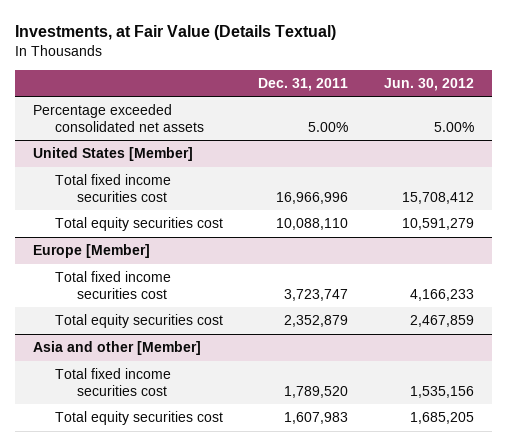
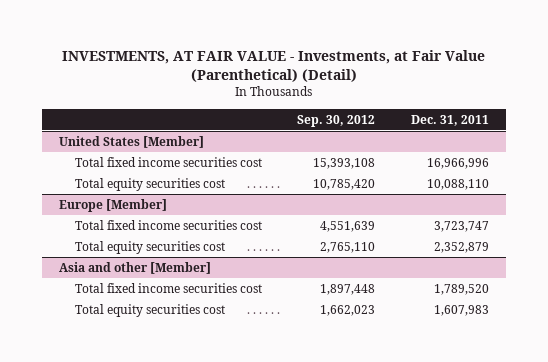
- Investments, at Fair Value (Details Textual)
+ INVESTMENTS, AT FAIR VALUE - Investments, at Fair Value (Parenthetical) (Detail)
- | Dec. 31, 2011 | Jun. 30, 2012
+ | Sep. 30, 2012 | Dec. 31, 2011
- Percentage exceeded consolidated net assets | 5.00% | 5.00%

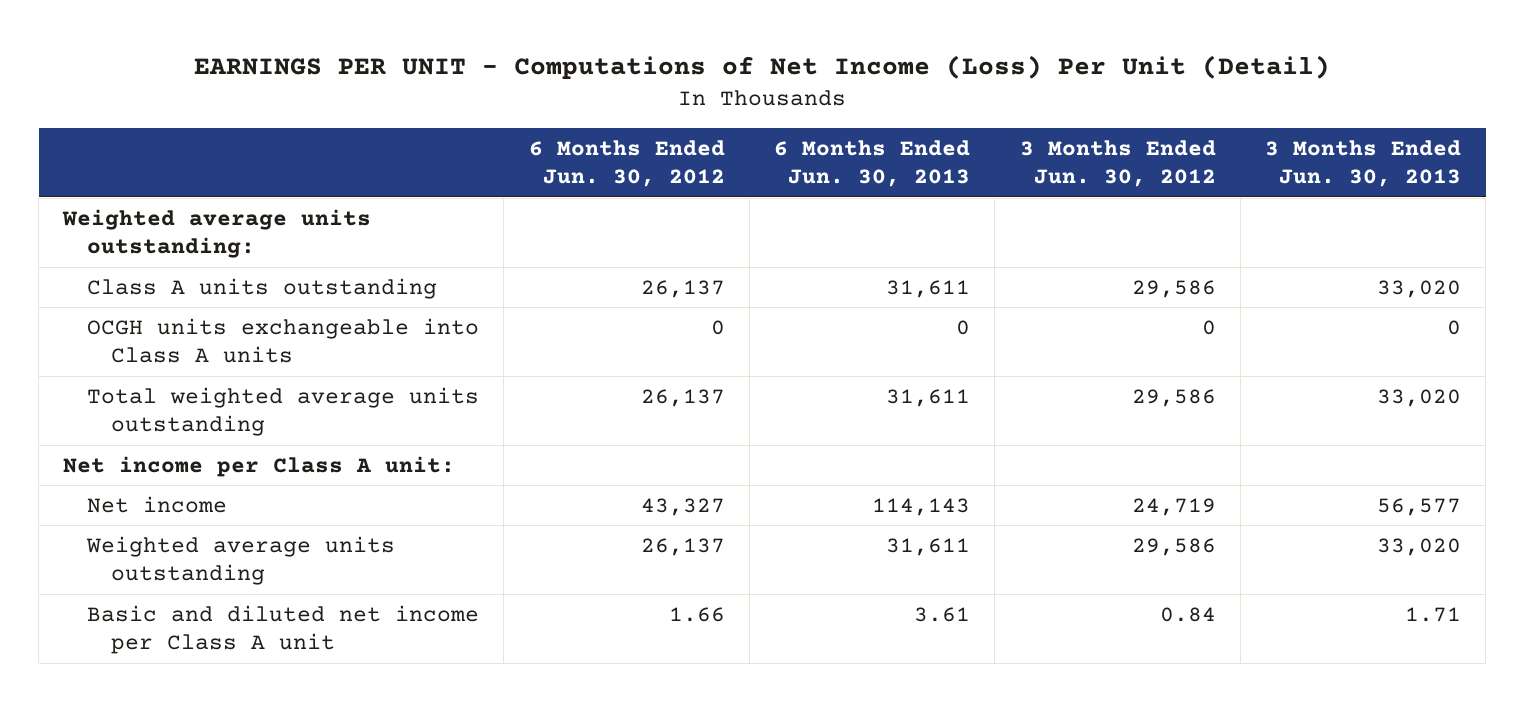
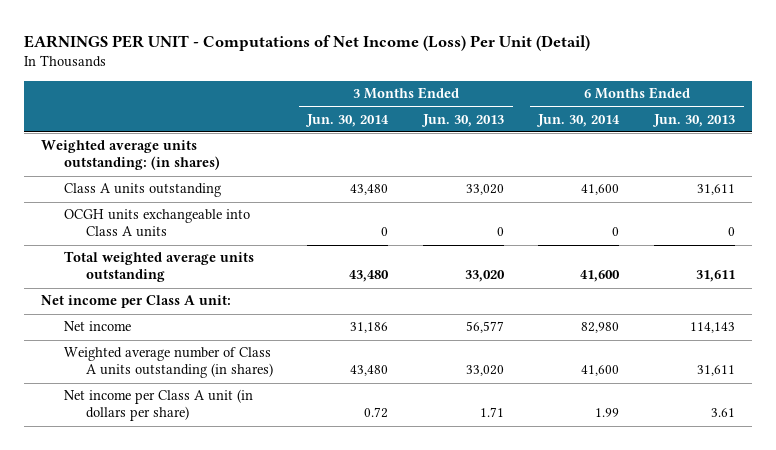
- | 6 Months Ended Jun. 30, 2012 | 6 Months Ended Jun. 30, 2013 | 3 Months Ended Jun. 30, 2012 | 3 Months Ended Jun. 30, 2013
+ | 3 Months Ended Jun. 30, 2014 | 3 Months Ended Jun. 30, 2013 | 6 Months Ended Jun. 30, 2014 | 6 Months Ended Jun. 30, 2013
- Weighted average units outstanding:
+ Weighted average units outstanding: (in shares)
- Weighted average units outstanding | 26,137 | 31,611 | 29,586 | 33,020
- Basic and diluted net income per Class A unit | 1.66 | 3.61 | 0.84 | 1.71
+ Weighted average number of Class A units outstanding (in shares) | 43,480 | 33,020 | 41,600 | 31,611
+ Net income per Class A unit (in dollars per share) | 0.72 | 1.71 | 1.99 | 3.61

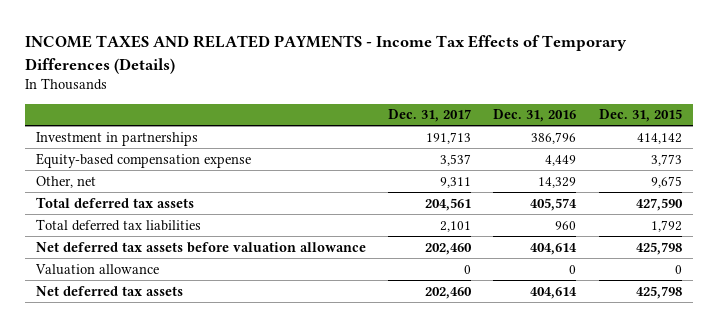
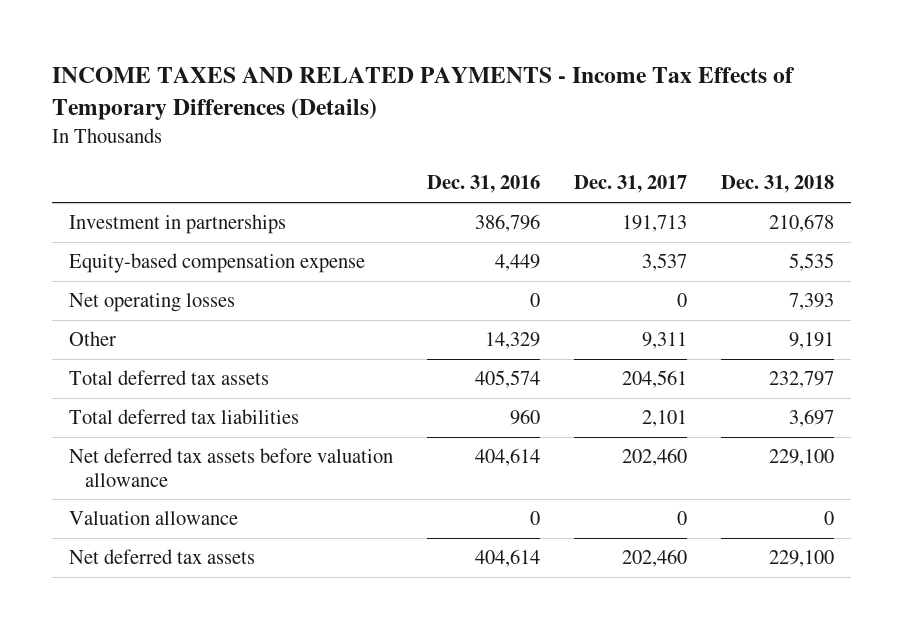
- | Dec. 31, 2017 | Dec. 31, 2016 | Dec. 31, 2015
+ | Dec. 31, 2016 | Dec. 31, 2017 | Dec. 31, 2018
- Other, net | 9,311 | 14,329 | 9,675
+ Net operating losses | 0 | 0 | 7,393
+ Other | 14,329 | 9,311 | 9,191

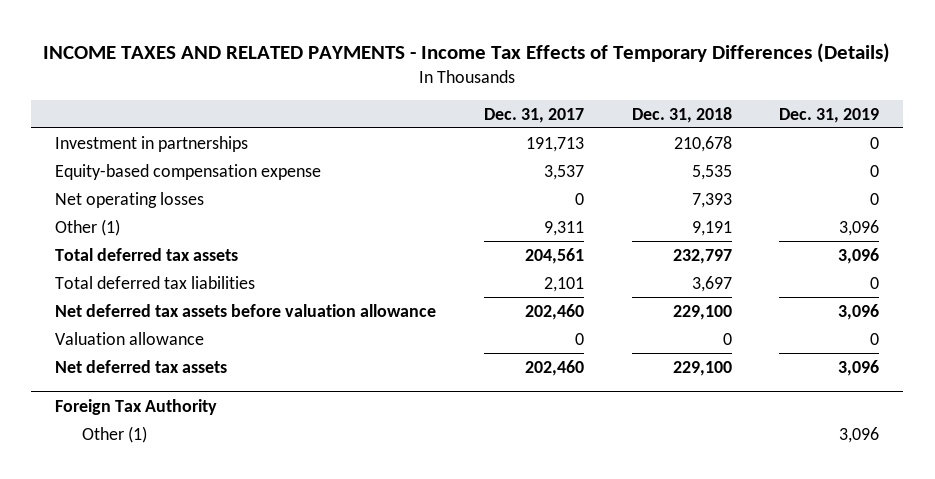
- | Dec. 31, 2016 | Dec. 31, 2017 | Dec. 31, 2018
+ | Dec. 31, 2017 | Dec. 31, 2018 | Dec. 31, 2019
- Other | 14,329 | 9,311 | 9,191
+ Other (1) | 9,311 | 9,191 | 3,096
+ Foreign Tax Authority
+ Other (1) | | | 3,096

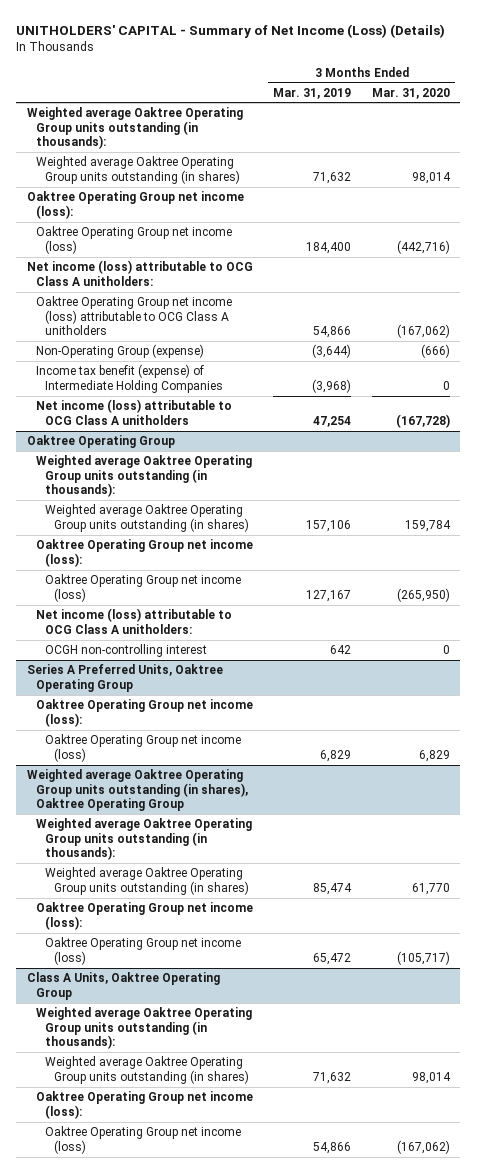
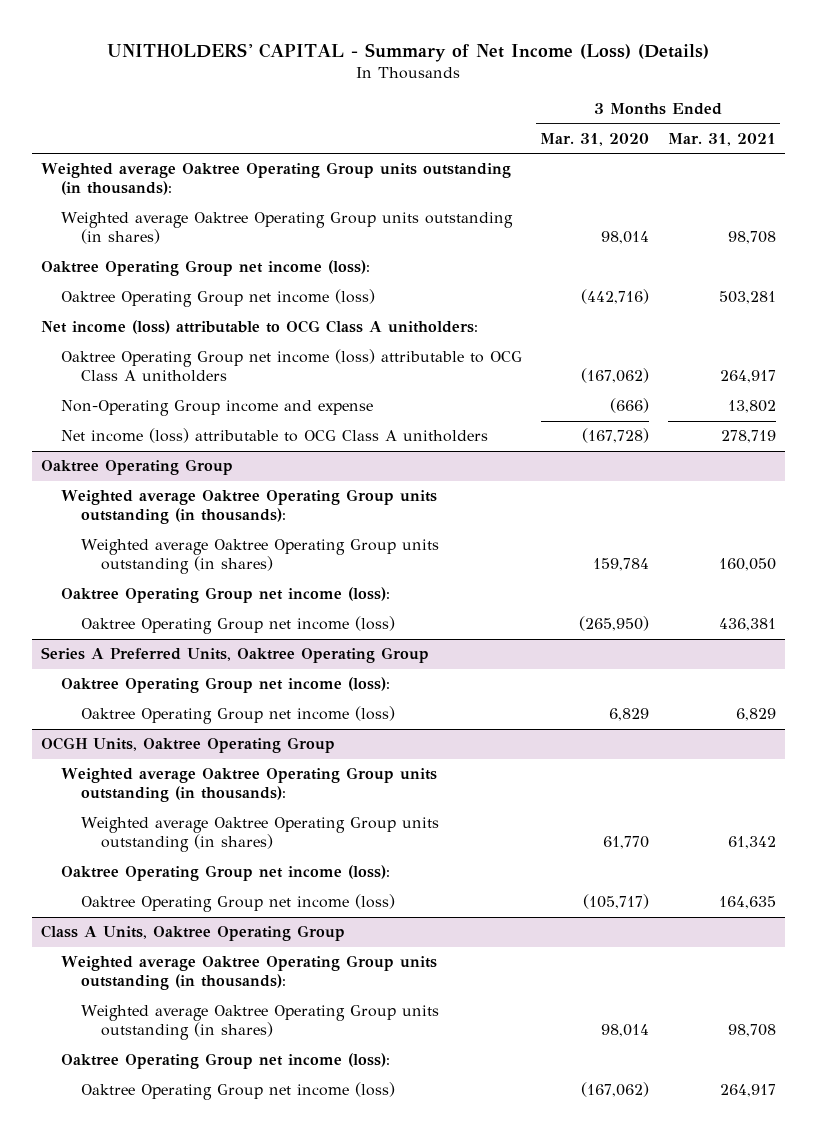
- | 3 Months Ended Mar. 31, 2019 | 3 Months Ended Mar. 31, 2020
+ | 3 Months Ended Mar. 31, 2020 | 3 Months Ended Mar. 31, 2021
- Non-Operating Group (expense) | (3,644) | (666)
- Income tax benefit (expense) of Intermediate Holding Companies | (3,968) | 0
+ Non-Operating Group income and expense | (666) | 13,802
@ Oaktree Operating Group
- Net income (loss) attributable to OCG Class A unitholders:
- OCGH non-controlling interest | 642 | 0
- Weighted average Oaktree Operating Group units outstanding (in shares), Oaktree Operating Group
+ OCGH Units, Oaktree Operating Group

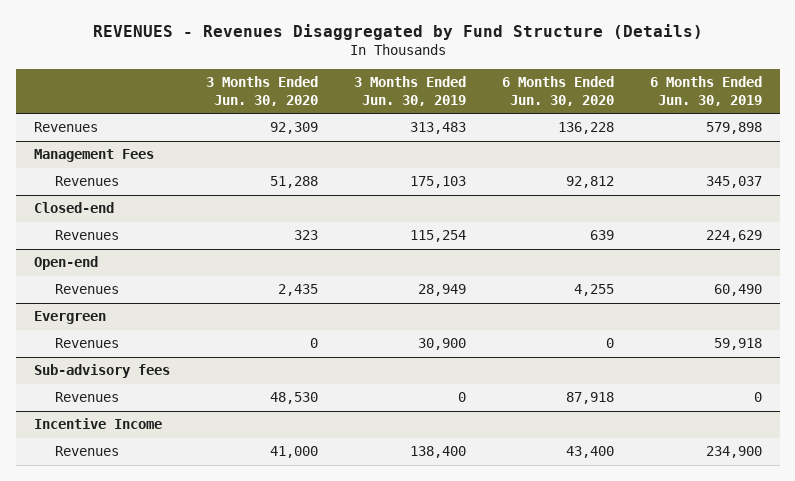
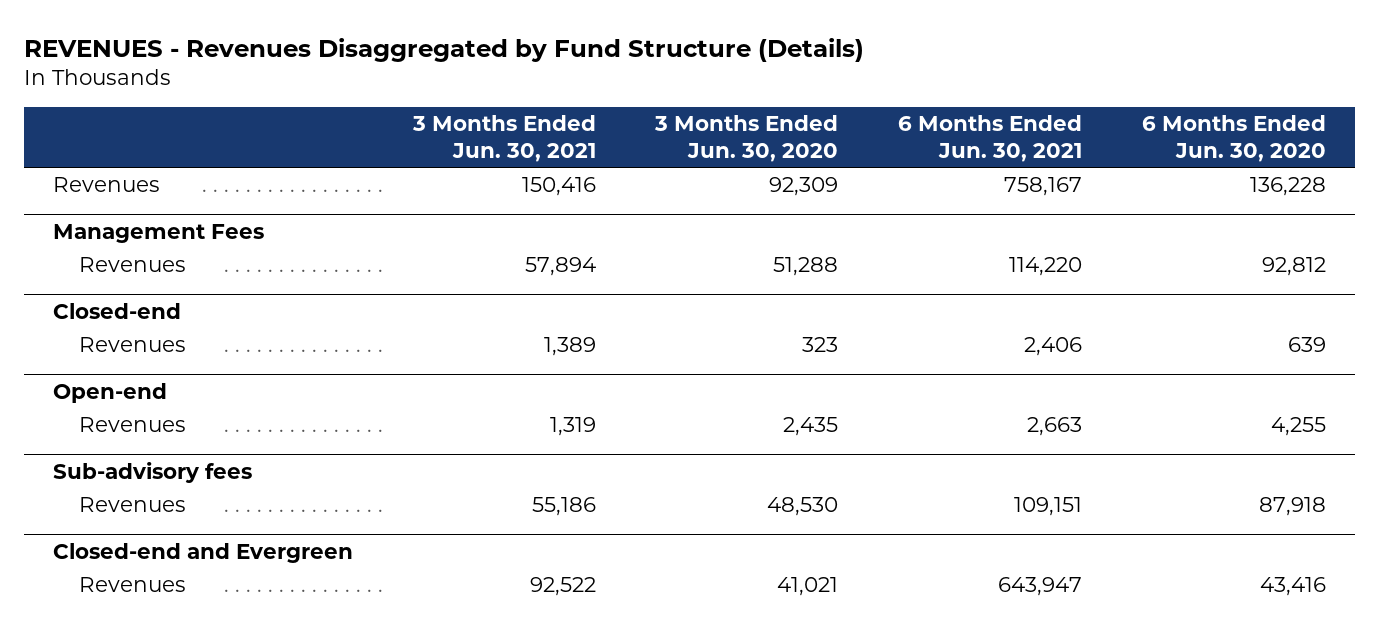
- | 3 Months Ended Jun. 30, 2020 | 3 Months Ended Jun. 30, 2019 | 6 Months Ended Jun. 30, 2020 | 6 Months Ended Jun. 30, 2019
+ | 3 Months Ended Jun. 30, 2021 | 3 Months Ended Jun. 30, 2020 | 6 Months Ended Jun. 30, 2021 | 6 Months Ended Jun. 30, 2020
- Evergreen
- Revenues | 0 | 30,900 | 0 | 59,918
- Incentive Income
- Revenues | 41,000 | 138,400 | 43,400 | 234,900
+ Closed-end and Evergreen
+ Revenues | 92,522 | 41,021 | 643,947 | 43,416

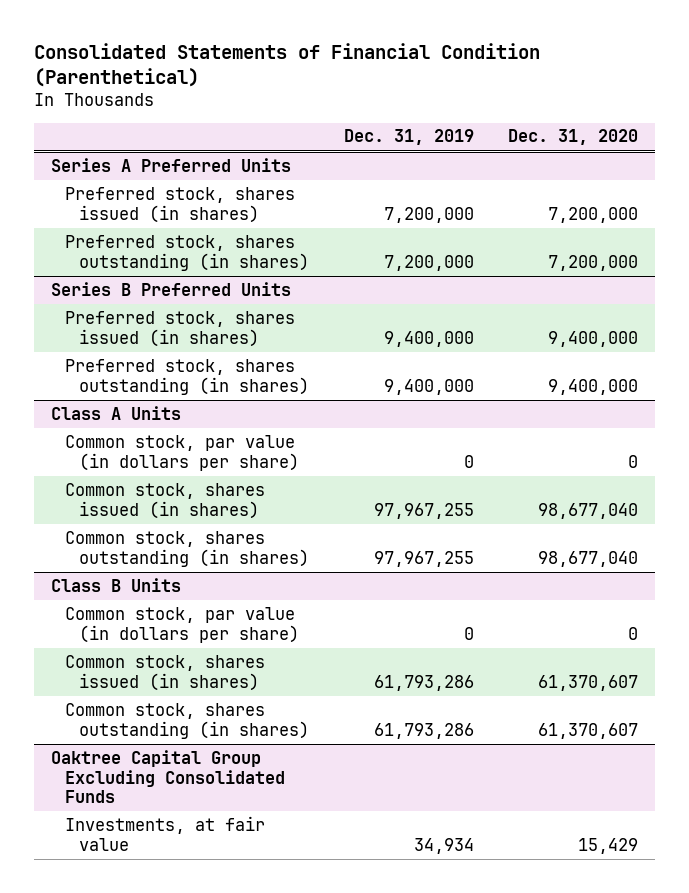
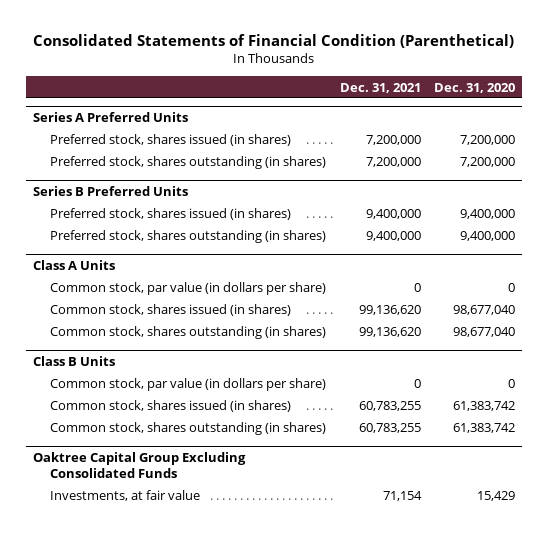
- | Dec. 31, 2019 | Dec. 31, 2020
+ | Dec. 31, 2021 | Dec. 31, 2020
@ Class B Units
- Common stock, shares issued (in shares) | 61,793,286 | 61,370,607
- Common stock, shares outstanding (in shares) | 61,793,286 | 61,370,607
+ Common stock, shares issued (in shares) | 60,783,255 | 61,383,742
+ Common stock, shares outstanding (in shares) | 60,783,255 | 61,383,742

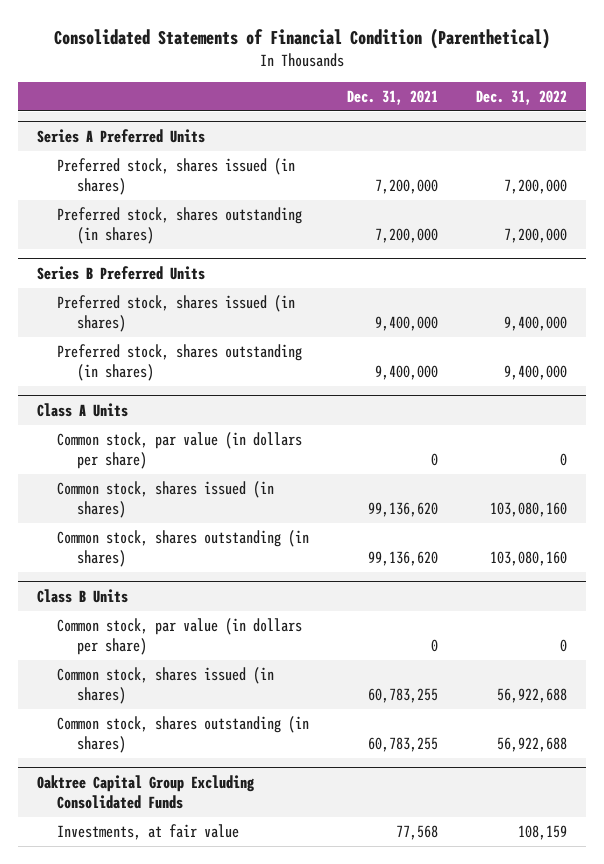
- | Dec. 31, 2021 | Dec. 31, 2020
+ | Dec. 31, 2021 | Dec. 31, 2022
@ Oaktree Capital Group Excluding Consolidated Funds
- Investments, at fair value | 71,154 | 15,429
+ Investments, at fair value | 77,568 | 108,159

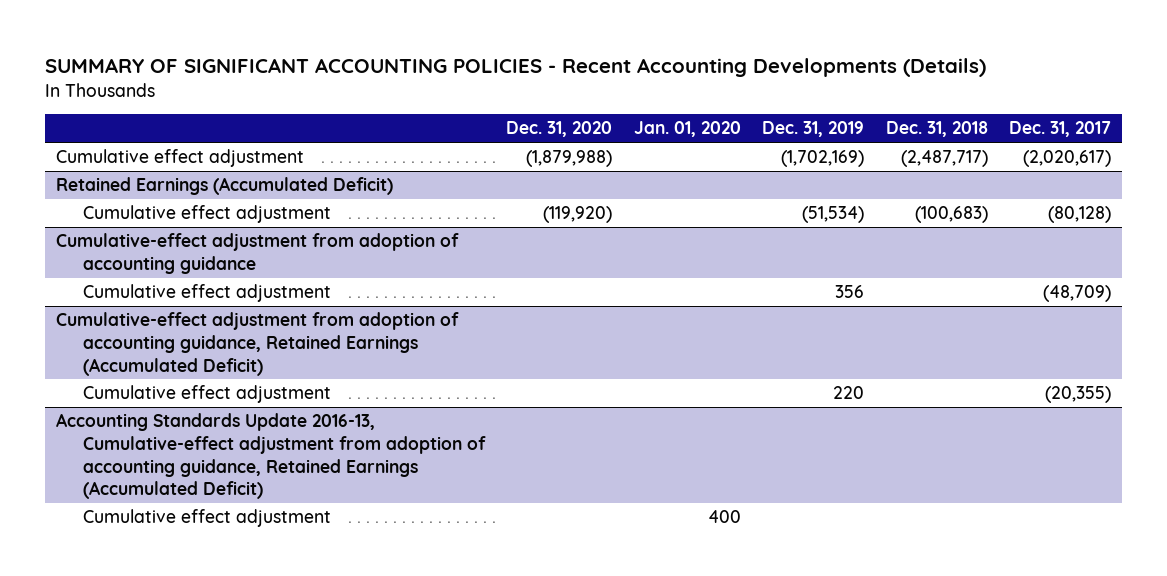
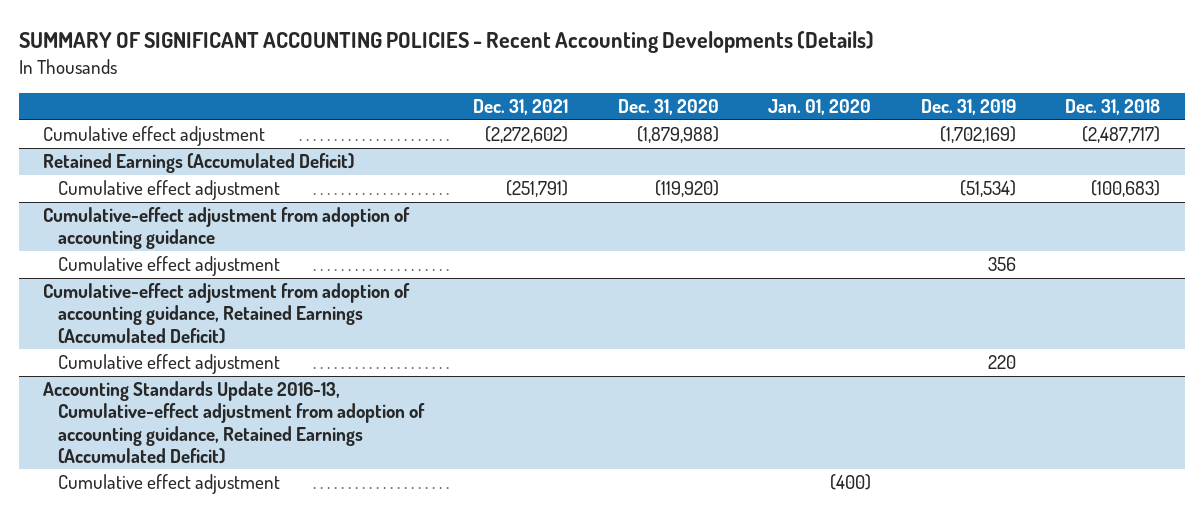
- | Dec. 31, 2020 | Jan. 01, 2020 | Dec. 31, 2019 | Dec. 31, 2018 | Dec. 31, 2017
+ | Dec. 31, 2021 | Dec. 31, 2020 | Jan. 01, 2020 | Dec. 31, 2019 | Dec. 31, 2018
@ Accounting Standards Update 2016-13, Cumulative-effect adjustment from adoption of accounting guidance, Retained Earnings (Accumulated Deficit)
- Cumulative effect adjustment | | 400 | | |
+ Cumulative effect adjustment | | | (400) | |

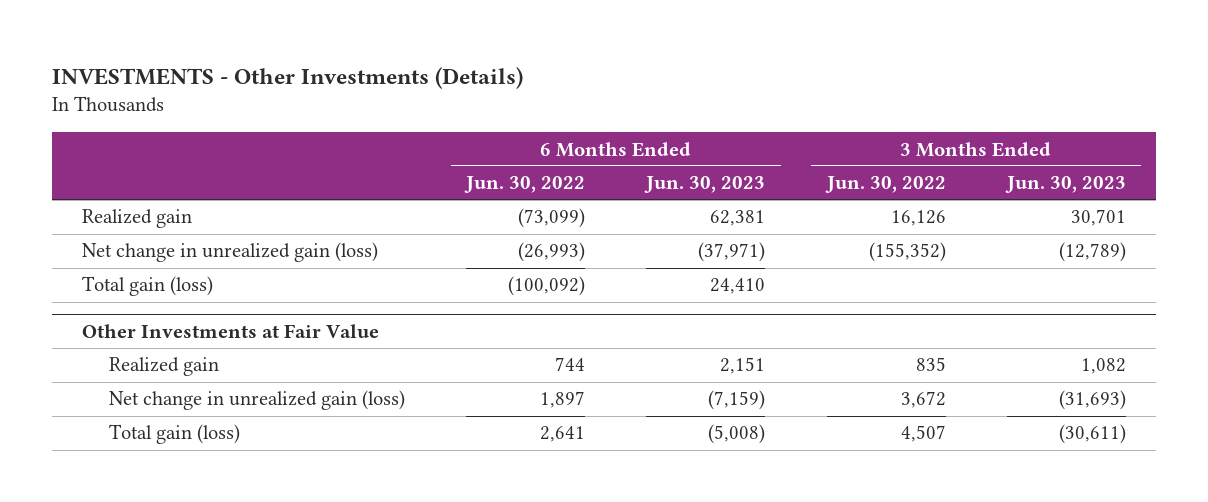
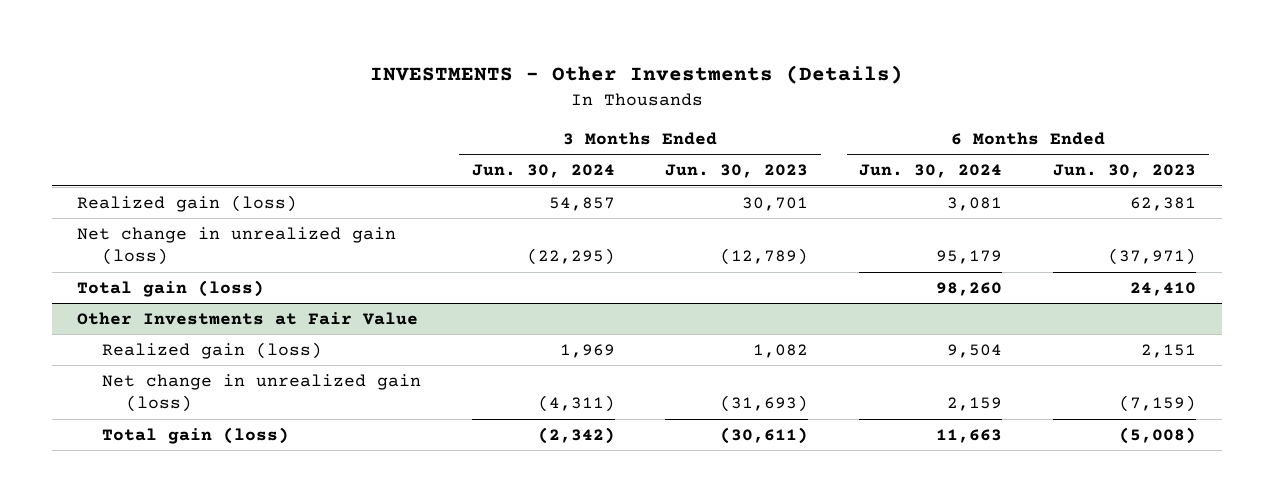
- | 6 Months Ended Jun. 30, 2022 | 6 Months Ended Jun. 30, 2023 | 3 Months Ended Jun. 30, 2022 | 3 Months Ended Jun. 30, 2023
+ | 3 Months Ended Jun. 30, 2024 | 3 Months Ended Jun. 30, 2023 | 6 Months Ended Jun. 30, 2024 | 6 Months Ended Jun. 30, 2023
- Realized gain | (73,099) | 62,381 | 16,126 | 30,701
+ Realized gain (loss) | 54,857 | 30,701 | 3,081 | 62,381
@ Other Investments at Fair Value
- Realized gain | 744 | 2,151 | 835 | 1,082
+ Realized gain (loss) | 1,969 | 1,082 | 9,504 | 2,151

